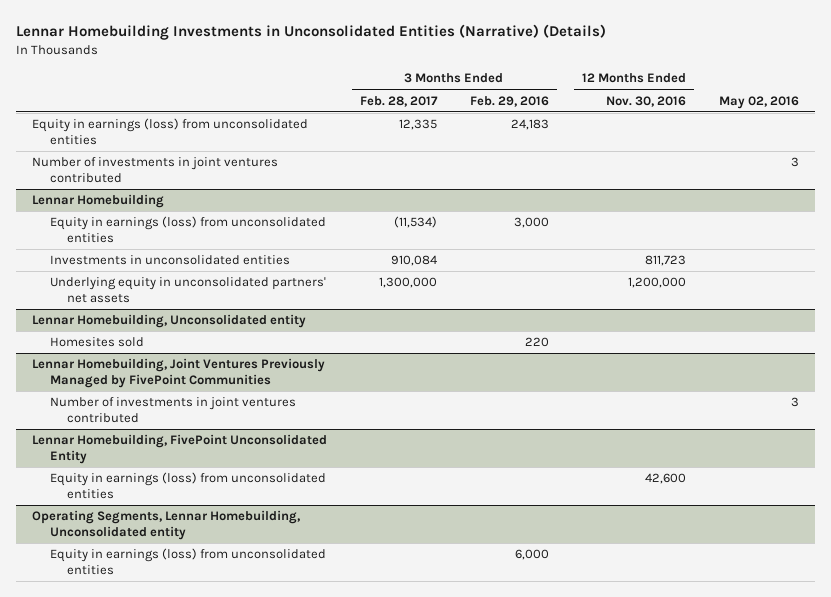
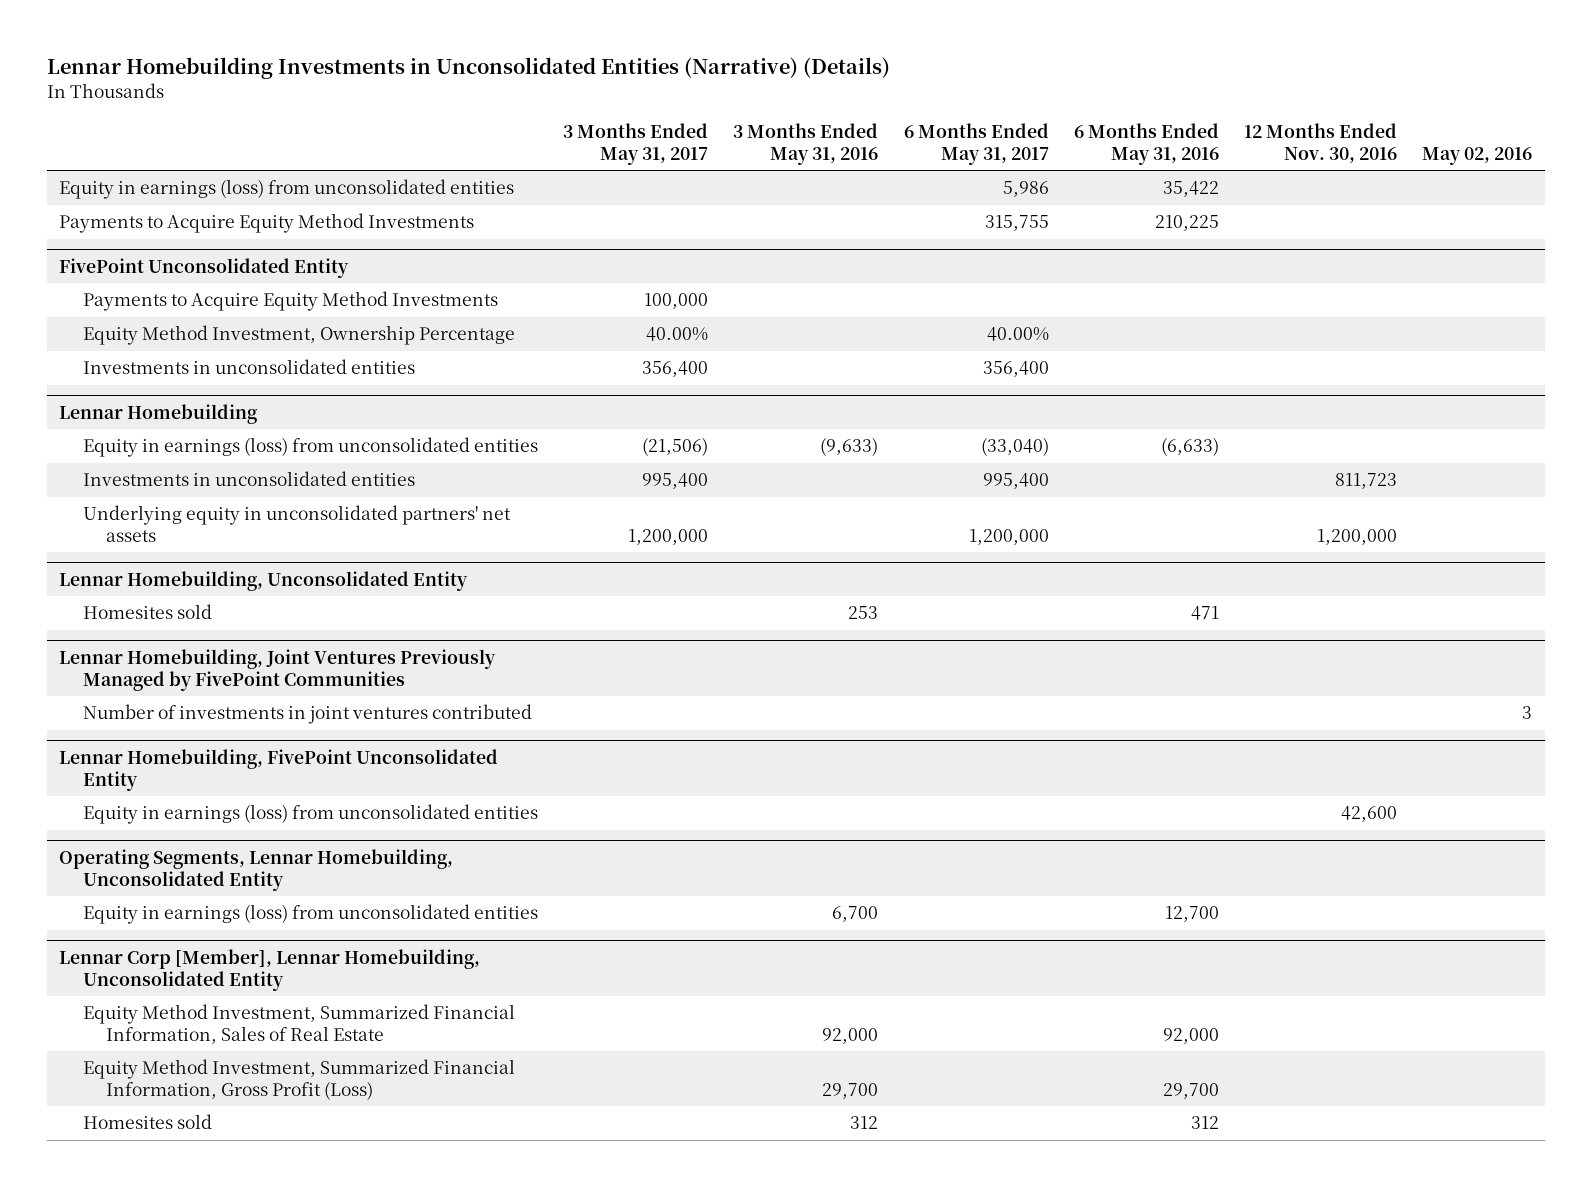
- | 3 Months Ended Feb. 28, 2017 | 3 Months Ended Feb. 29, 2016 | 12 Months Ended Nov. 30, 2016 | May 02, 2016
+ | 3 Months Ended May 31, 2017 | 3 Months Ended May 31, 2016 | 6 Months Ended May 31, 2017 | 6 Months Ended May 31, 2016 | 12 Months Ended Nov. 30, 2016 | May 02, 2016
- Number of investments in joint ventures contributed | | | | 3
+ Payments to Acquire Equity Method Investments | | | 315,755 | 210,225 | |
+ FivePoint Unconsolidated Entity
+ Payments to Acquire Equity Method Investments | 100,000 | | | | |
+ Equity Method Investment, Ownership Percentage | 40.00% | | 40.00% | | |
+ Investments in unconsolidated entities | 356,400 | | 356,400 | | |
- Lennar Homebuilding, Unconsolidated entity
+ Lennar Homebuilding, Unconsolidated Entity
- Operating Segments, Lennar Homebuilding, Unconsolidated entity
+ Operating Segments, Lennar Homebuilding, Unconsolidated Entity
+ Lennar Corp [Member], Lennar Homebuilding, Unconsolidated Entity
+ Equity Method Investment, Summarized Financial Information, Sales of Real Estate | | 92,000 | | 92,000 | |
+ Equity Method Investment, Summarized Financial Information, Gross Profit (Loss) | | 29,700 | | 29,700 | |
+ Homesites sold | | 312 | | 312 | |

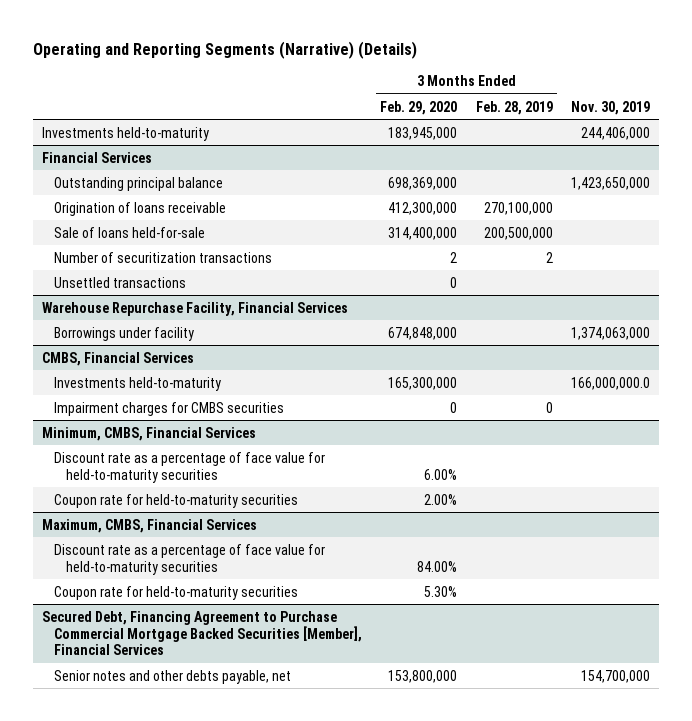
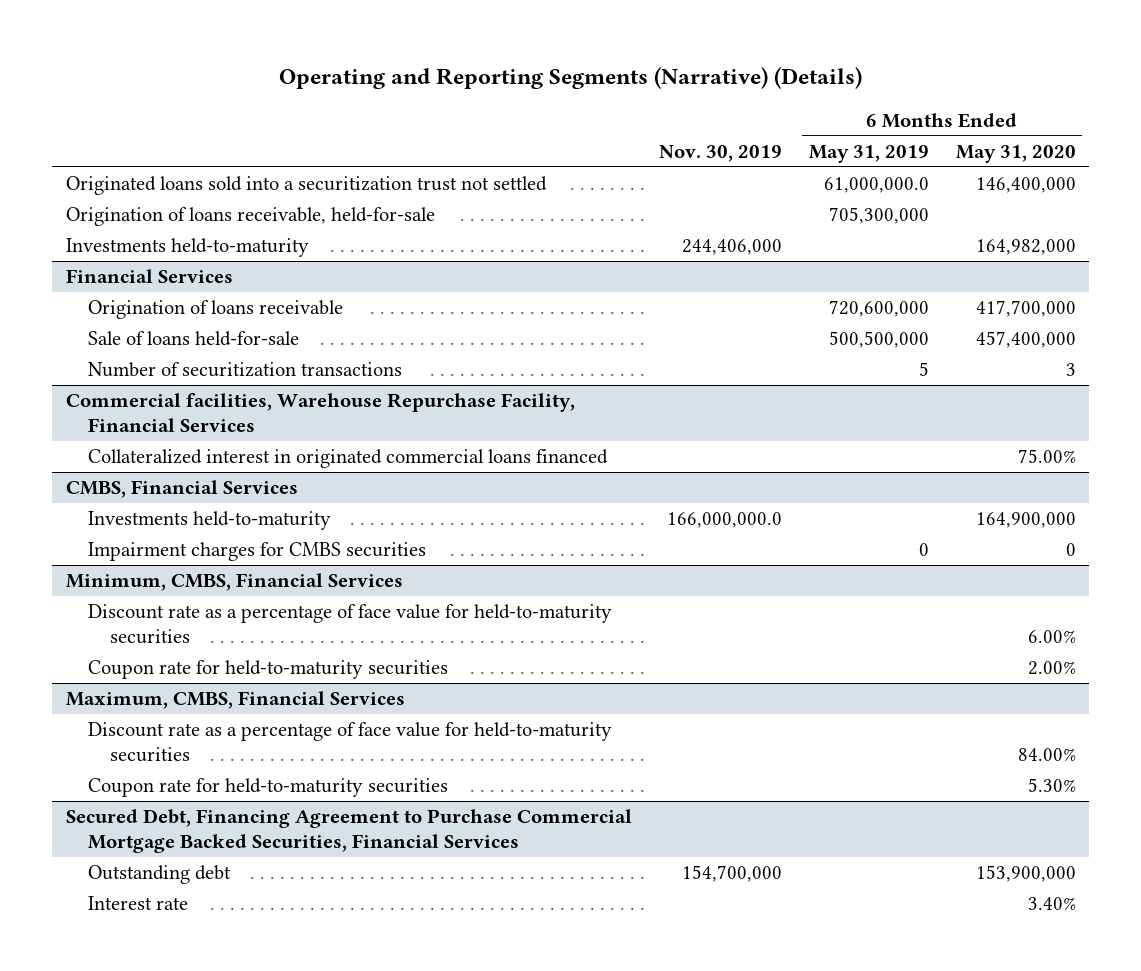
- | 3 Months Ended Feb. 29, 2020 | 3 Months Ended Feb. 28, 2019 | Nov. 30, 2019
+ | Nov. 30, 2019 | 6 Months Ended May 31, 2019 | 6 Months Ended May 31, 2020
+ Originated loans sold into a securitization trust not settled | | 61,000,000.0 | 146,400,000
+ Origination of loans receivable, held-for-sale | | 705,300,000 |
@ Financial Services
- Outstanding principal balance | 698,369,000 | | 1,423,650,000
- Unsettled transactions | 0 | |
- Warehouse Repurchase Facility, Financial Services
- Borrowings under facility | 674,848,000 | | 1,374,063,000
+ Commercial facilities, Warehouse Repurchase Facility, Financial Services
+ Collateralized interest in originated commercial loans financed | | | 75.00%
- Secured Debt, Financing Agreement to Purchase Commercial Mortgage Backed Securities [Member], Financial Services
- Senior notes and other debts payable, net | 153,800,000 | | 154,700,000
+ Secured Debt, Financing Agreement to Purchase Commercial Mortgage Backed Securities, Financial Services
+ Outstanding debt | 154,700,000 | | 153,900,000
+ Interest rate | | | 3.40%

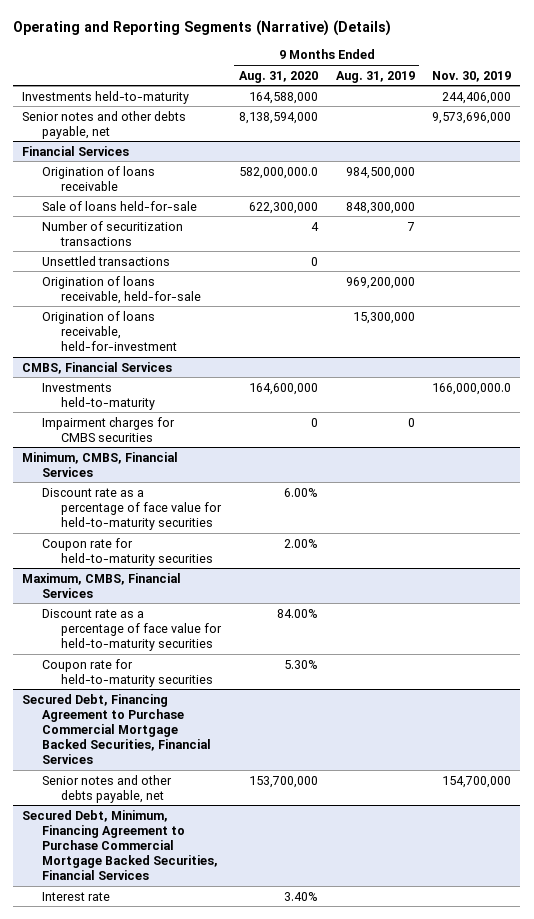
- | Nov. 30, 2019 | 6 Months Ended May 31, 2019 | 6 Months Ended May 31, 2020
+ | 9 Months Ended Aug. 31, 2020 | 9 Months Ended Aug. 31, 2019 | Nov. 30, 2019
- Originated loans sold into a securitization trust not settled | | 61,000,000.0 | 146,400,000
- Origination of loans receivable, held-for-sale | | 705,300,000 |
+ Senior notes and other debts payable, net | 8,138,594,000 | | 9,573,696,000
- Commercial facilities, Warehouse Repurchase Facility, Financial Services
- Collateralized interest in originated commercial loans financed | | | 75.00%
@ Financial Services
+ Unsettled transactions | 0 | |
+ Origination of loans receivable, held-for-sale | | 969,200,000 |
+ Origination of loans receivable, held-for-investment | | 15,300,000 |
@ Secured Debt, Financing Agreement to Purchase Commercial Mortgage Backed Securities, Financial Services
- Outstanding debt | 154,700,000 | | 153,900,000
- Interest rate | | | 3.40%
+ Senior notes and other debts payable, net | 153,700,000 | | 154,700,000
+ Secured Debt, Minimum, Financing Agreement to Purchase Commercial Mortgage Backed Securities, Financial Services
+ Interest rate | 3.40% | |

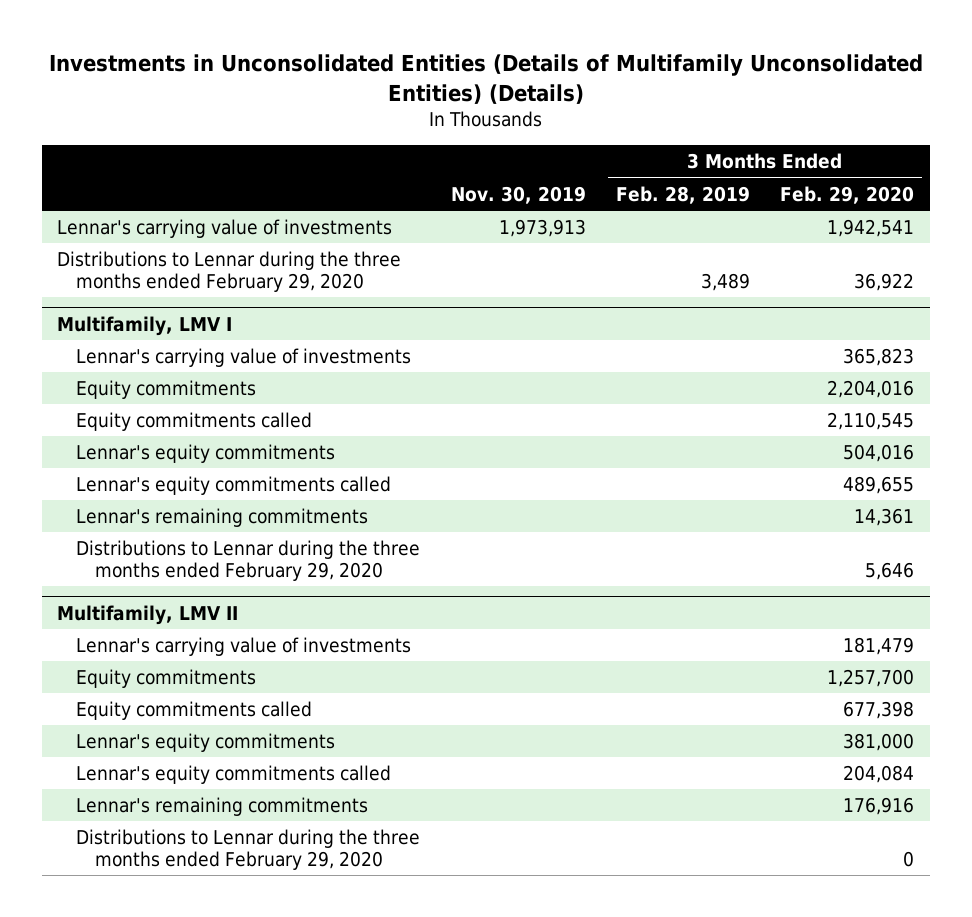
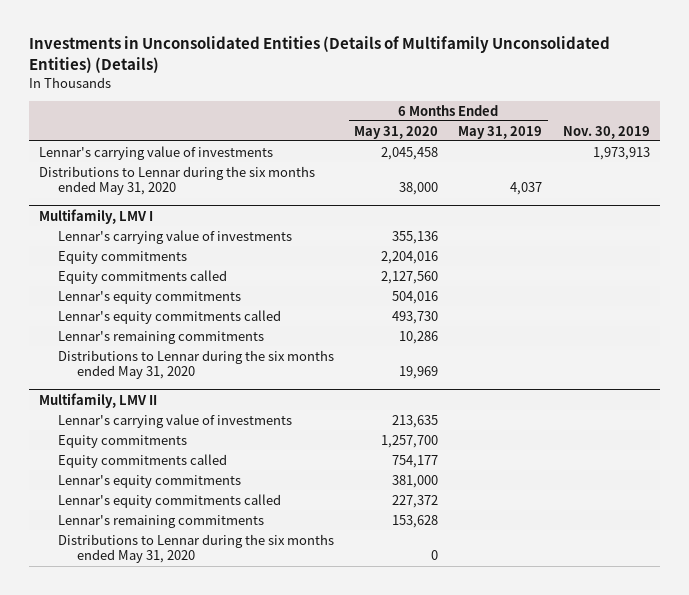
- | Nov. 30, 2019 | 3 Months Ended Feb. 28, 2019 | 3 Months Ended Feb. 29, 2020
+ | 6 Months Ended May 31, 2020 | 6 Months Ended May 31, 2019 | Nov. 30, 2019
- Distributions to Lennar during the three months ended February 29, 2020 | | 3,489 | 36,922
+ Distributions to Lennar during the six months ended May 31, 2020 | 38,000 | 4,037 |
@ Multifamily, LMV I
- Distributions to Lennar during the three months ended February 29, 2020 | | | 5,646
+ Distributions to Lennar during the six months ended May 31, 2020 | 19,969 | |
@ Multifamily, LMV II
- Distributions to Lennar during the three months ended February 29, 2020 | | | 0
+ Distributions to Lennar during the six months ended May 31, 2020 | 0 | |

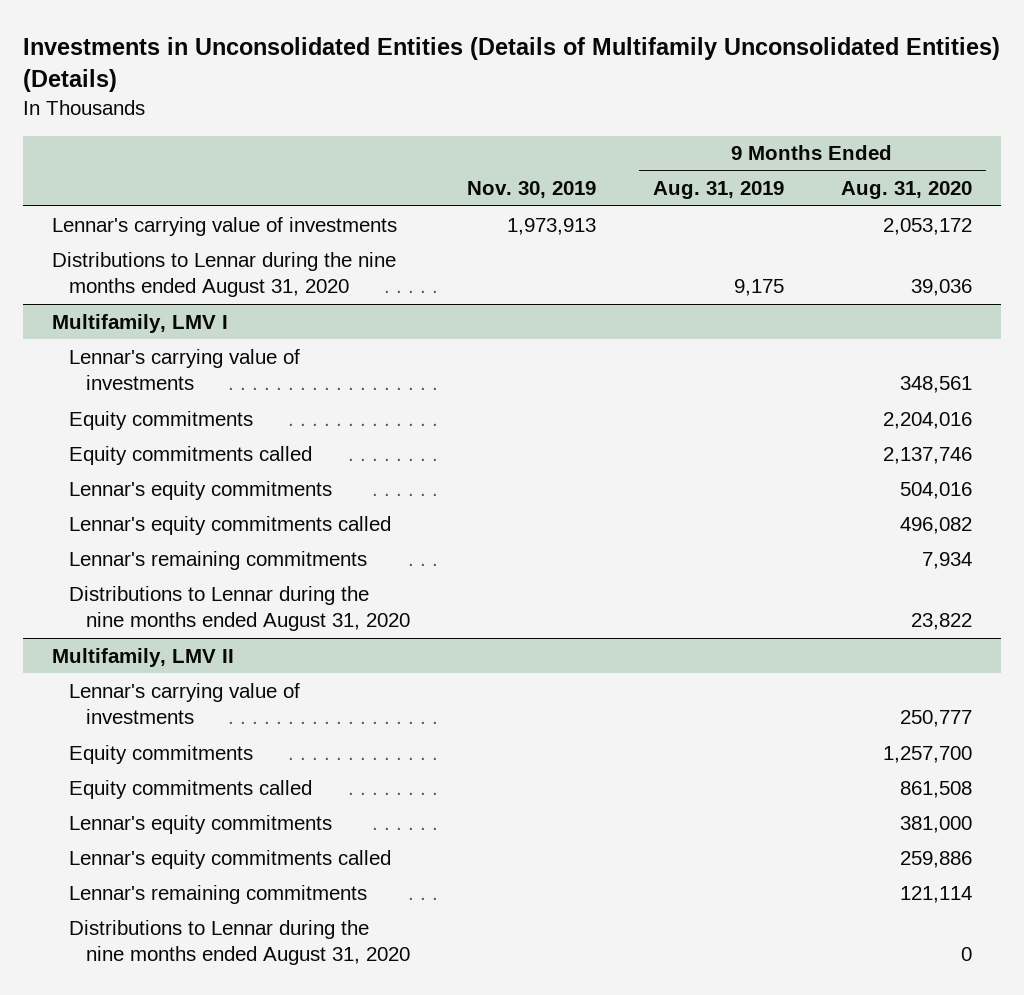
- | 6 Months Ended May 31, 2020 | 6 Months Ended May 31, 2019 | Nov. 30, 2019
+ | Nov. 30, 2019 | 9 Months Ended Aug. 31, 2019 | 9 Months Ended Aug. 31, 2020
- Distributions to Lennar during the six months ended May 31, 2020 | 38,000 | 4,037 |
+ Distributions to Lennar during the nine months ended August 31, 2020 | | 9,175 | 39,036
@ Multifamily, LMV I
- Distributions to Lennar during the six months ended May 31, 2020 | 19,969 | |
+ Distributions to Lennar during the nine months ended August 31, 2020 | | | 23,822
@ Multifamily, LMV II
- Distributions to Lennar during the six months ended May 31, 2020 | 0 | |
+ Distributions to Lennar during the nine months ended August 31, 2020 | | | 0

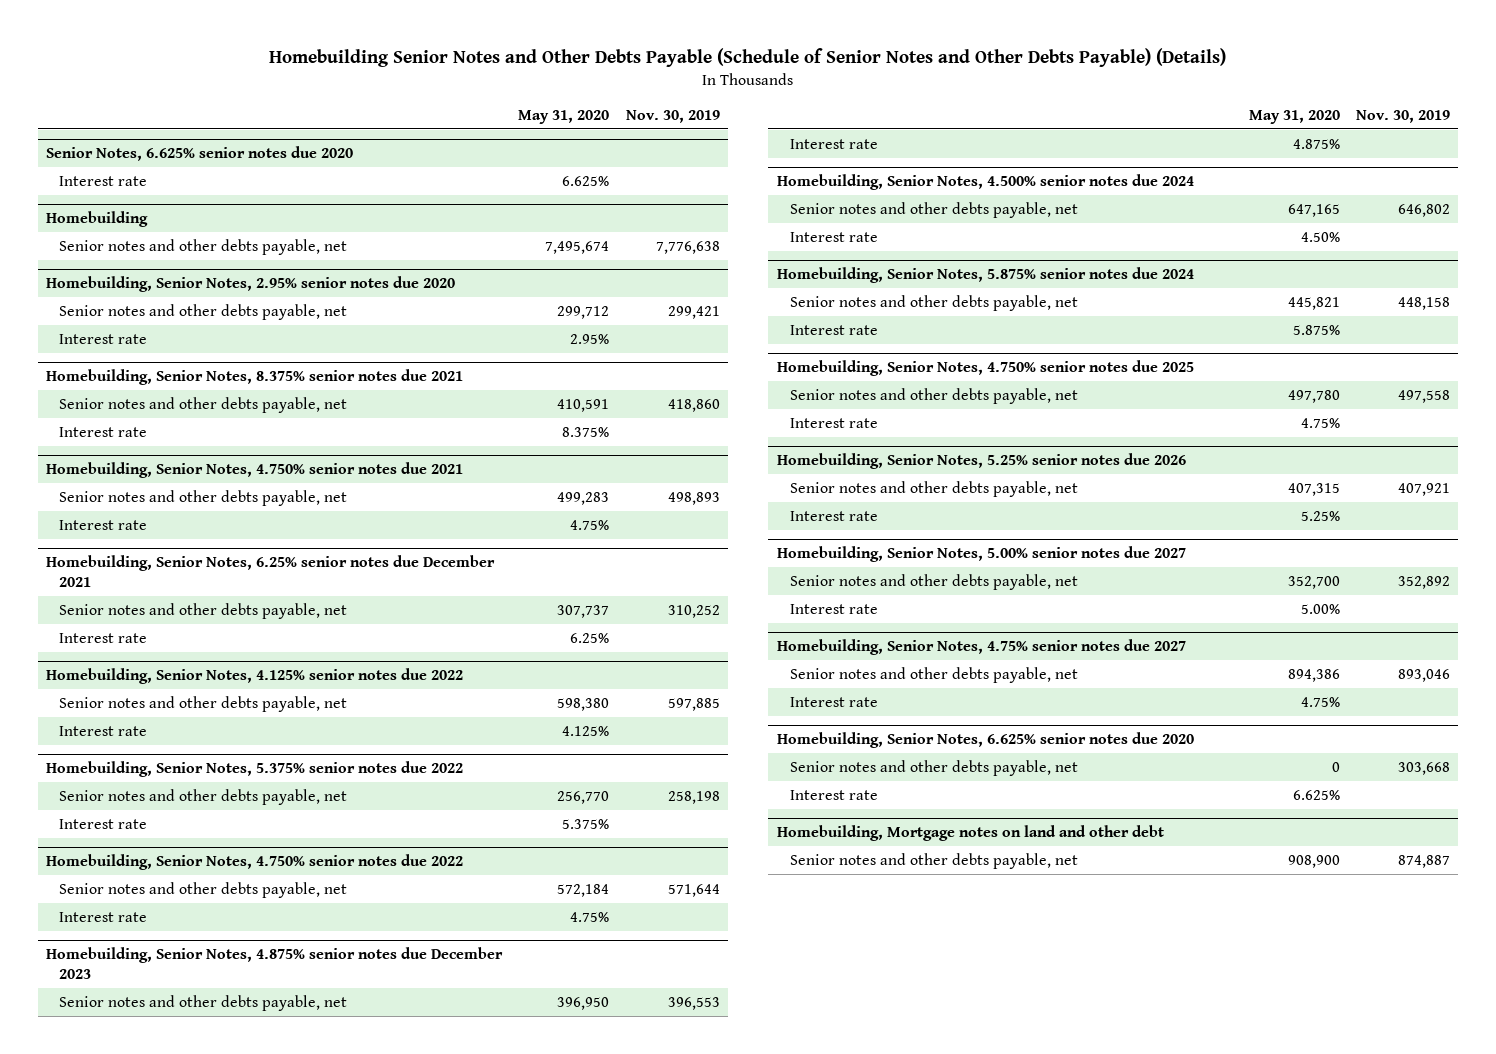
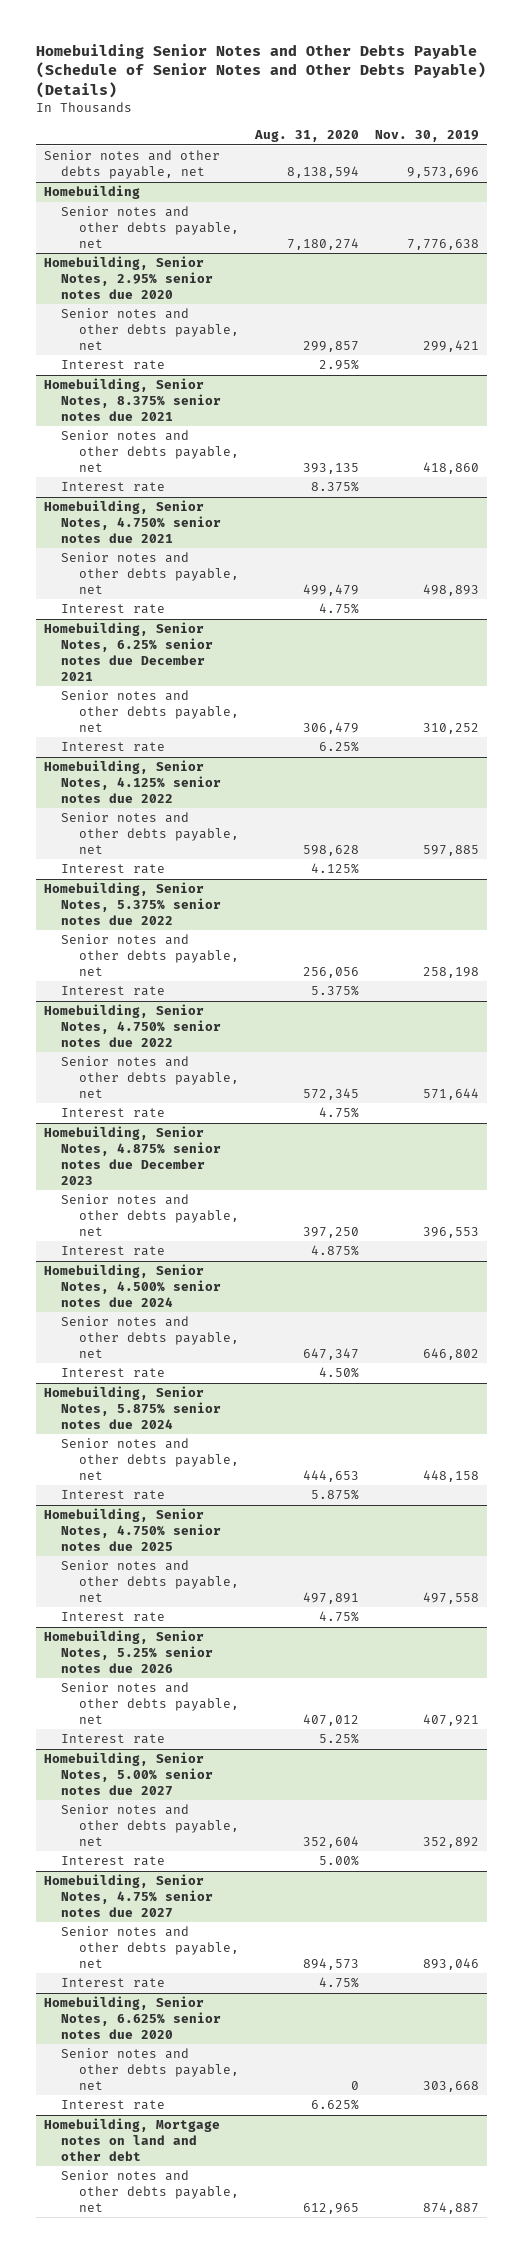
- | May 31, 2020 | Nov. 30, 2019
+ | Aug. 31, 2020 | Nov. 30, 2019
- Senior Notes, 6.625% senior notes due 2020
- Interest rate | 6.625% |
+ Senior notes and other debts payable, net | 8,138,594 | 9,573,696

